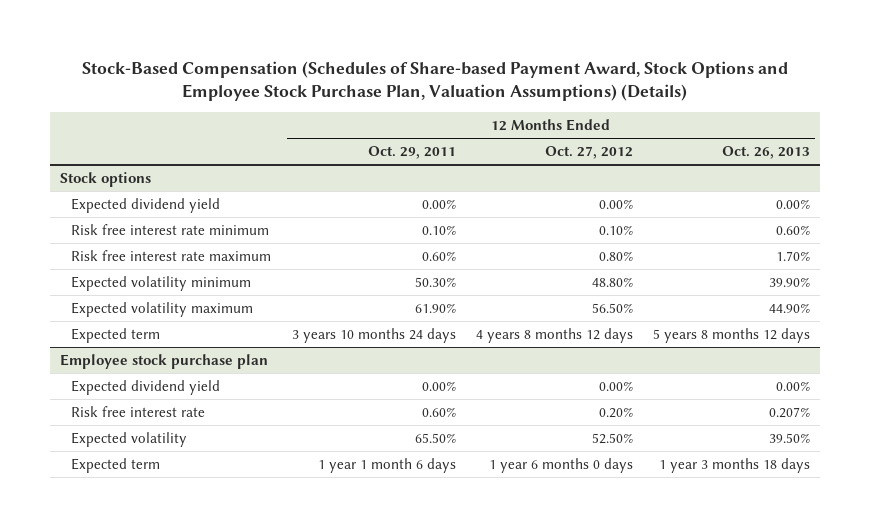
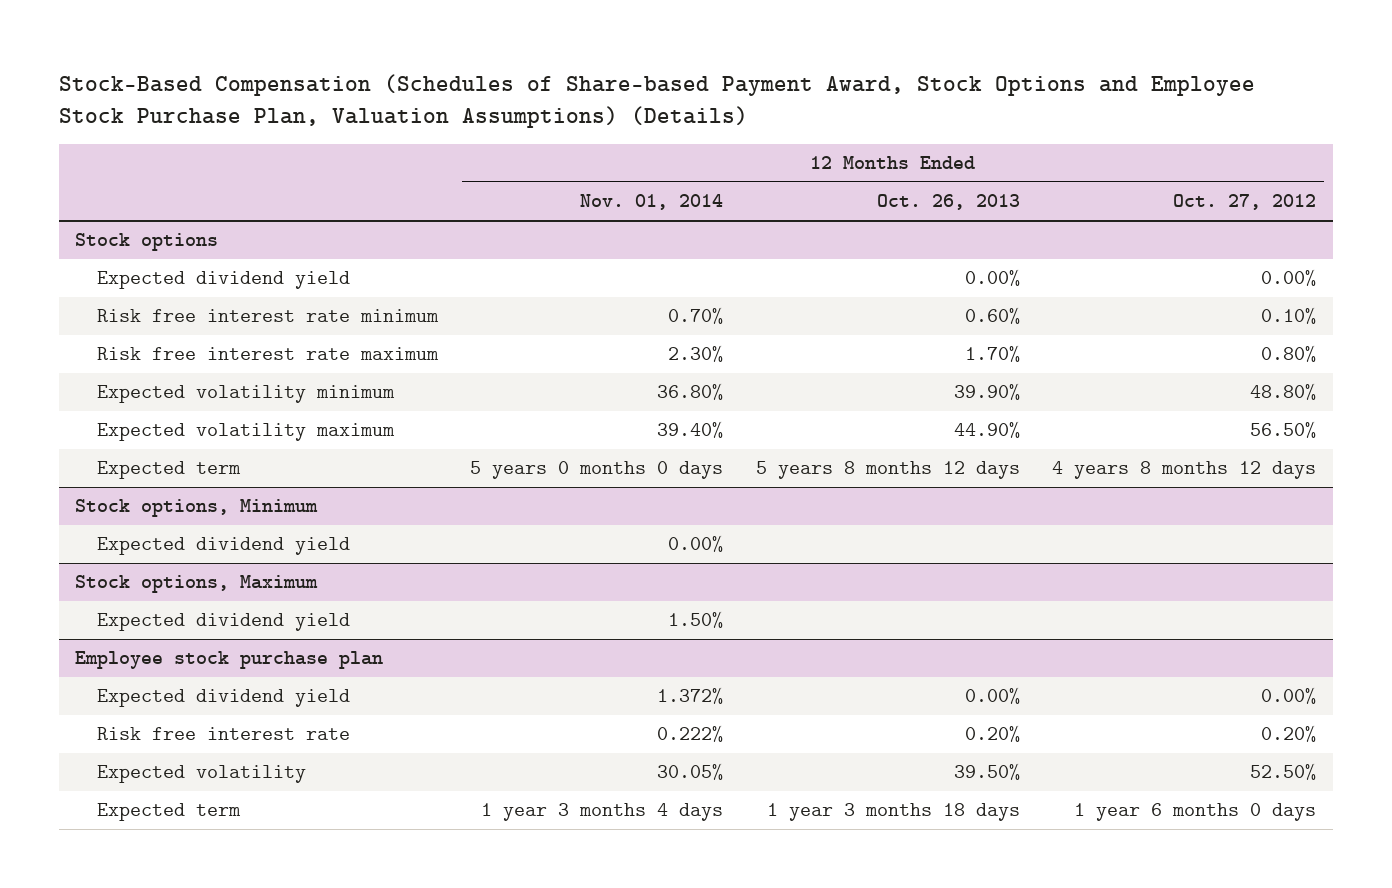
- | 12 Months Ended Oct. 29, 2011 | 12 Months Ended Oct. 27, 2012 | 12 Months Ended Oct. 26, 2013
+ | 12 Months Ended Nov. 01, 2014 | 12 Months Ended Oct. 26, 2013 | 12 Months Ended Oct. 27, 2012
+ Stock options, Minimum
+ Expected dividend yield | 0.00% | |
+ Stock options, Maximum
+ Expected dividend yield | 1.50% | |
@ Employee stock purchase plan
- Risk free interest rate | 0.60% | 0.20% | 0.207%
+ Risk free interest rate | 0.222% | 0.20% | 0.20%

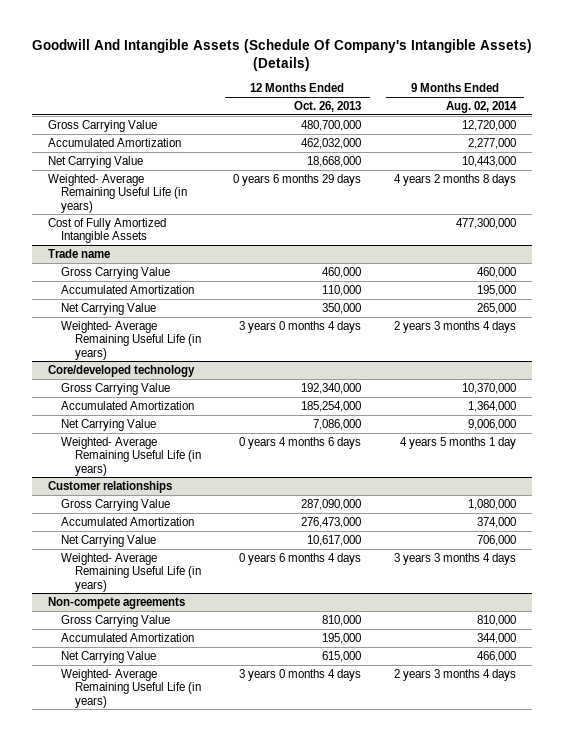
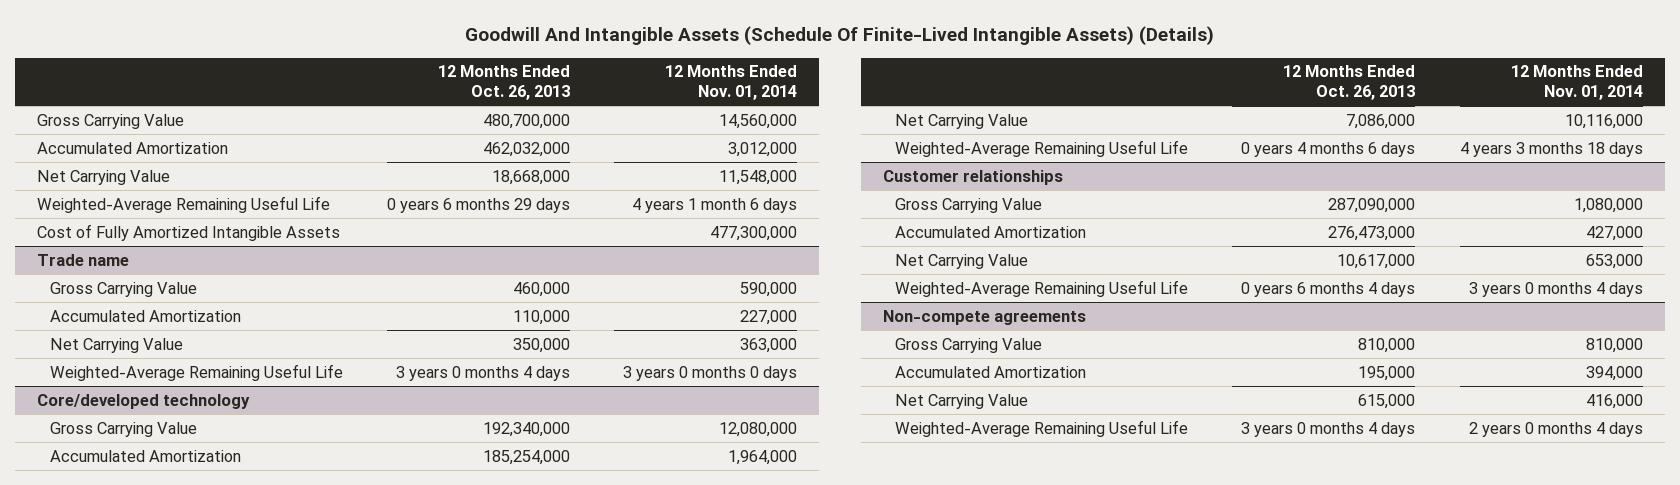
- Goodwill And Intangible Assets (Schedule Of Company's Intangible Assets) (Details)
+ Goodwill And Intangible Assets (Schedule Of Finite-Lived Intangible Assets) (Details)
- | 12 Months Ended Oct. 26, 2013 | 9 Months Ended Aug. 02, 2014
+ | 12 Months Ended Oct. 26, 2013 | 12 Months Ended Nov. 01, 2014
- Weighted- Average Remaining Useful Life (in years) | 0 years 6 months 29 days | 4 years 2 months 8 days
+ Weighted-Average Remaining Useful Life | 0 years 6 months 29 days | 4 years 1 month 6 days
@ Trade name
- Weighted- Average Remaining Useful Life (in years) | 3 years 0 months 4 days | 2 years 3 months 4 days
+ Weighted-Average Remaining Useful Life | 3 years 0 months 4 days | 3 years 0 months 0 days
@ Core/developed technology
- Weighted- Average Remaining Useful Life (in years) | 0 years 4 months 6 days | 4 years 5 months 1 day
+ Weighted-Average Remaining Useful Life | 0 years 4 months 6 days | 4 years 3 months 18 days
@ Customer relationships
- Weighted- Average Remaining Useful Life (in years) | 0 years 6 months 4 days | 3 years 3 months 4 days
+ Weighted-Average Remaining Useful Life | 0 years 6 months 4 days | 3 years 0 months 4 days
@ Non-compete agreements
- Weighted- Average Remaining Useful Life (in years) | 3 years 0 months 4 days | 2 years 3 months 4 days
+ Weighted-Average Remaining Useful Life | 3 years 0 months 4 days | 2 years 0 months 4 days

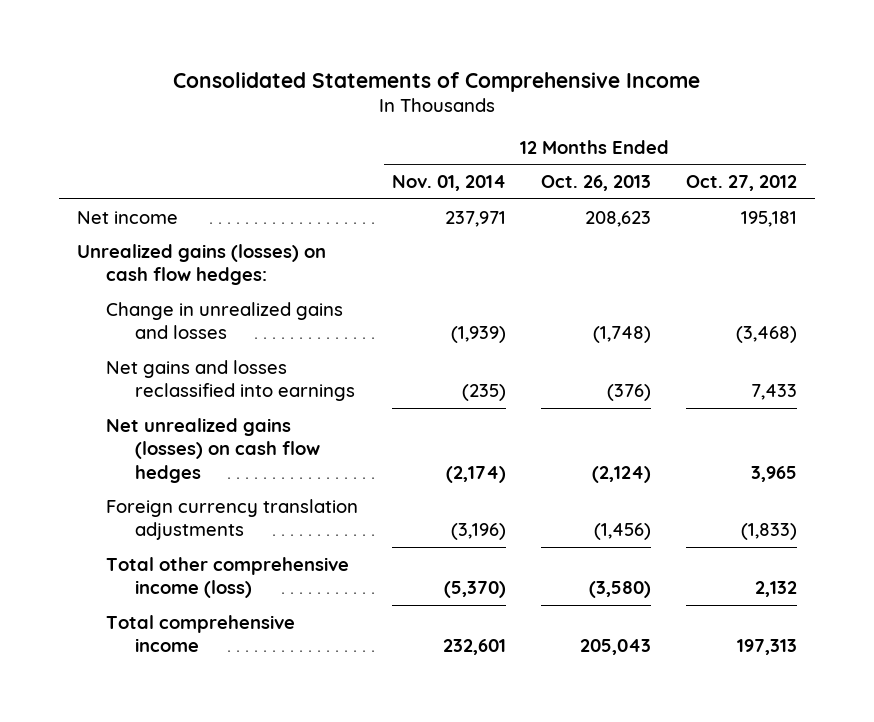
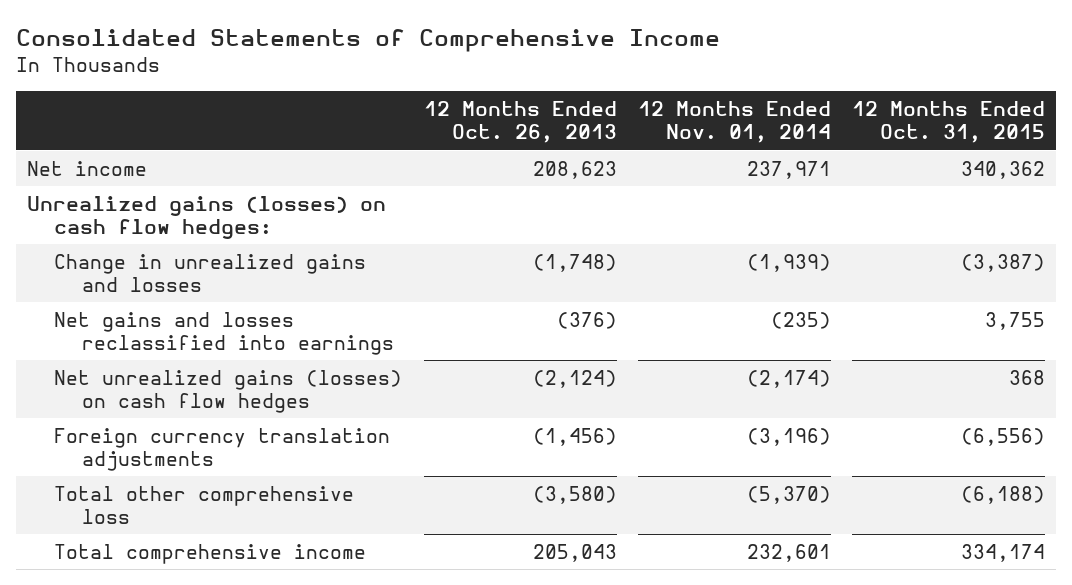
- | 12 Months Ended Nov. 01, 2014 | 12 Months Ended Oct. 26, 2013 | 12 Months Ended Oct. 27, 2012
+ | 12 Months Ended Oct. 26, 2013 | 12 Months Ended Nov. 01, 2014 | 12 Months Ended Oct. 31, 2015
- Total other comprehensive income (loss) | (5,370) | (3,580) | 2,132
+ Total other comprehensive loss | (3,580) | (5,370) | (6,188)

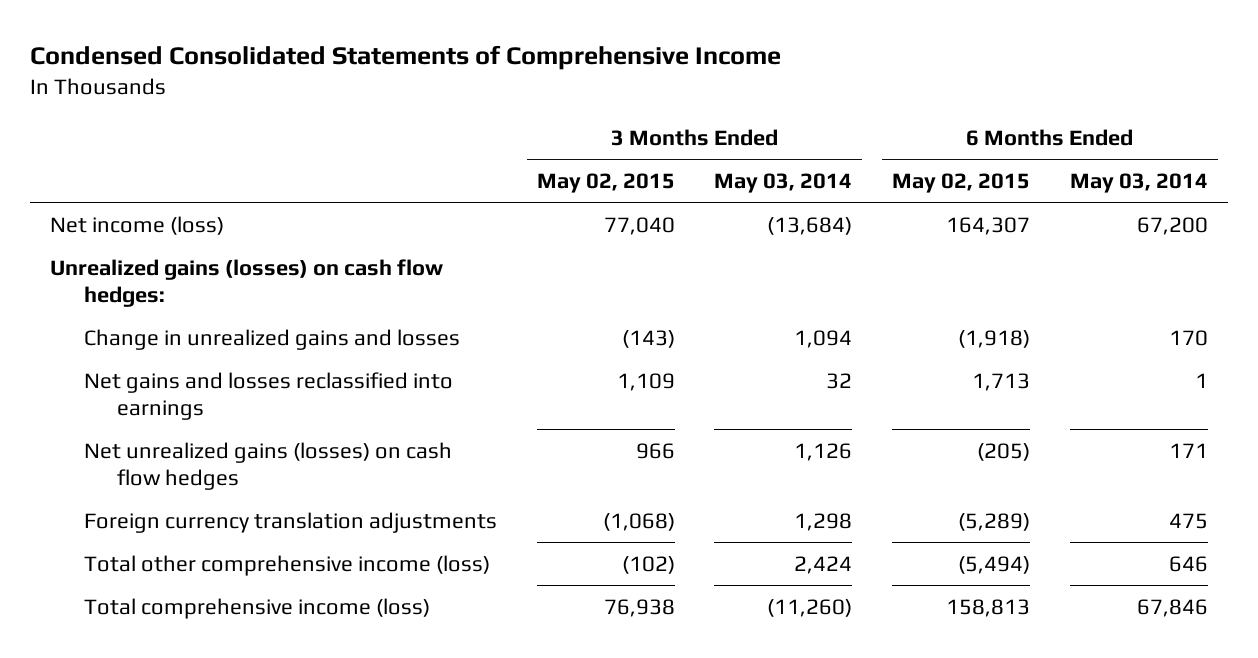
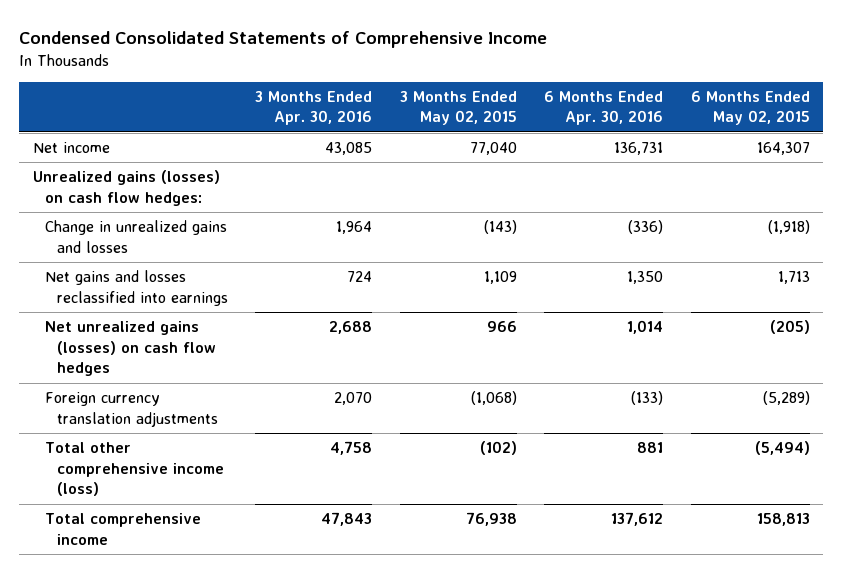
- | 3 Months Ended May 02, 2015 | 3 Months Ended May 03, 2014 | 6 Months Ended May 02, 2015 | 6 Months Ended May 03, 2014
+ | 3 Months Ended Apr. 30, 2016 | 3 Months Ended May 02, 2015 | 6 Months Ended Apr. 30, 2016 | 6 Months Ended May 02, 2015
- Net income (loss) | 77,040 | (13,684) | 164,307 | 67,200
+ Net income | 43,085 | 77,040 | 136,731 | 164,307
- Total comprehensive income (loss) | 76,938 | (11,260) | 158,813 | 67,846
+ Total comprehensive income | 47,843 | 76,938 | 137,612 | 158,813

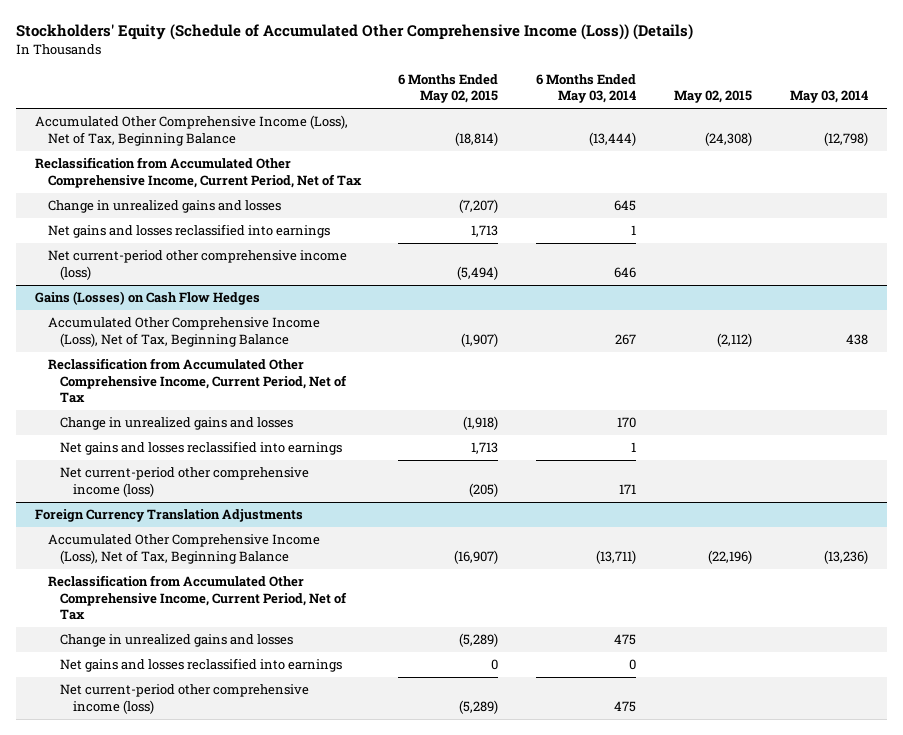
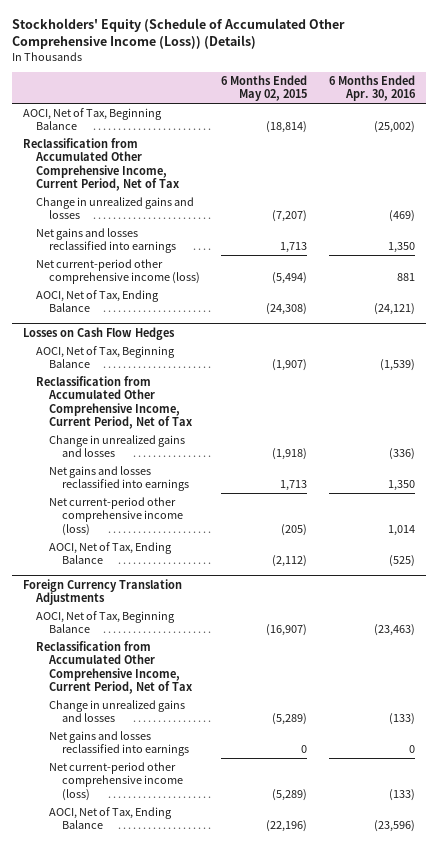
- | 6 Months Ended May 02, 2015 | 6 Months Ended May 03, 2014 | May 02, 2015 | May 03, 2014
+ | 6 Months Ended May 02, 2015 | 6 Months Ended Apr. 30, 2016
- Accumulated Other Comprehensive Income (Loss), Net of Tax, Beginning Balance | (18,814) | (13,444) | (24,308) | (12,798)
+ AOCI, Net of Tax, Beginning Balance | (18,814) | (25,002)
- Gains (Losses) on Cash Flow Hedges
- Accumulated Other Comprehensive Income (Loss), Net of Tax, Beginning Balance | (1,907) | 267 | (2,112) | 438
+ AOCI, Net of Tax, Ending Balance | (24,308) | (24,121)
+ Losses on Cash Flow Hedges
+ AOCI, Net of Tax, Beginning Balance | (1,907) | (1,539)
+ AOCI, Net of Tax, Ending Balance | (2,112) | (525)
@ Foreign Currency Translation Adjustments
- Accumulated Other Comprehensive Income (Loss), Net of Tax, Beginning Balance | (16,907) | (13,711) | (22,196) | (13,236)
+ AOCI, Net of Tax, Beginning Balance | (16,907) | (23,463)
+ AOCI, Net of Tax, Ending Balance | (22,196) | (23,596)

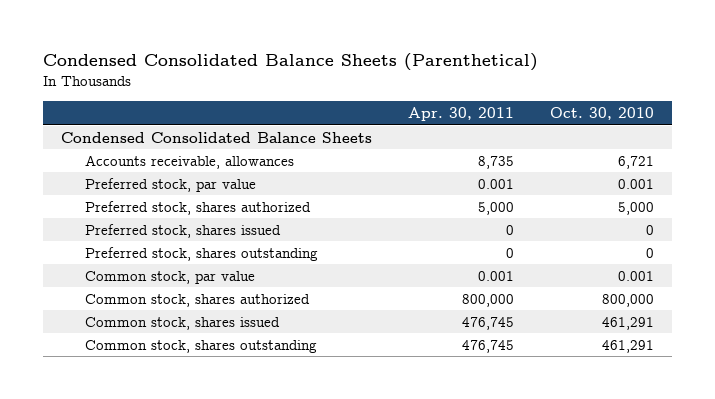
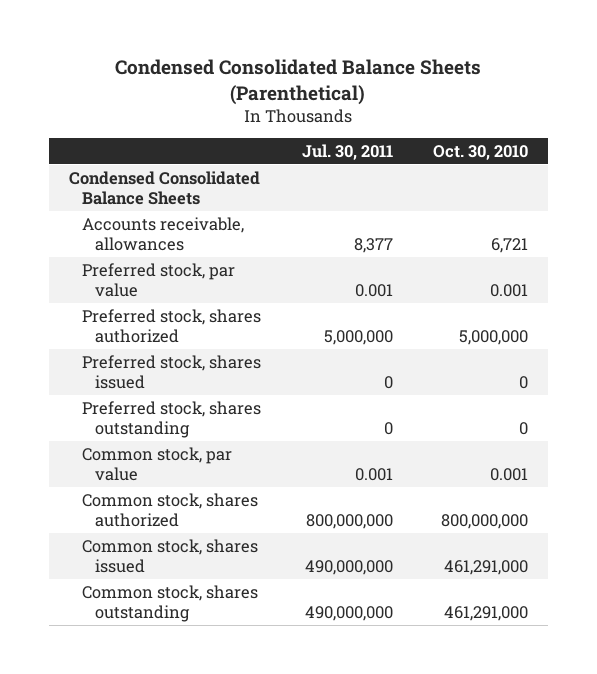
- | Apr. 30, 2011 | Oct. 30, 2010
+ | Jul. 30, 2011 | Oct. 30, 2010
- Preferred stock, shares authorized | 5,000 | 5,000
+ Preferred stock, shares authorized | 5,000,000 | 5,000,000
- Common stock, shares authorized | 800,000 | 800,000
- Common stock, shares issued | 476,745 | 461,291
- Common stock, shares outstanding | 476,745 | 461,291
+ Common stock, shares authorized | 800,000,000 | 800,000,000
+ Common stock, shares issued | 490,000,000 | 461,291,000
+ Common stock, shares outstanding | 490,000,000 | 461,291,000

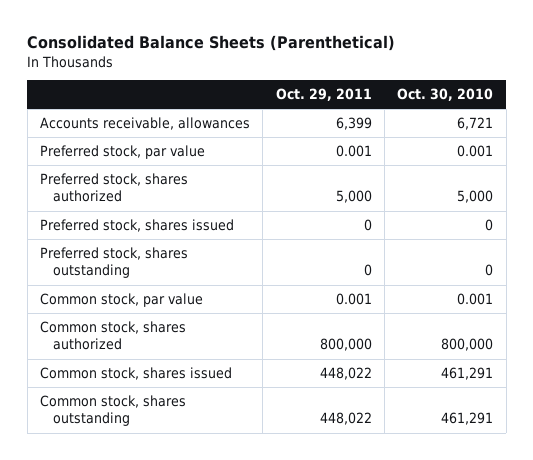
- Condensed Consolidated Balance Sheets (Parenthetical)
+ Consolidated Balance Sheets (Parenthetical)
- | Jul. 30, 2011 | Oct. 30, 2010
+ | Oct. 29, 2011 | Oct. 30, 2010
- Condensed Consolidated Balance Sheets
- Preferred stock, shares authorized | 5,000,000 | 5,000,000
+ Preferred stock, shares authorized | 5,000 | 5,000
- Common stock, shares authorized | 800,000,000 | 800,000,000
- Common stock, shares issued | 490,000,000 | 461,291,000
- Common stock, shares outstanding | 490,000,000 | 461,291,000
+ Common stock, shares authorized | 800,000 | 800,000
+ Common stock, shares issued | 448,022 | 461,291
+ Common stock, shares outstanding | 448,022 | 461,291

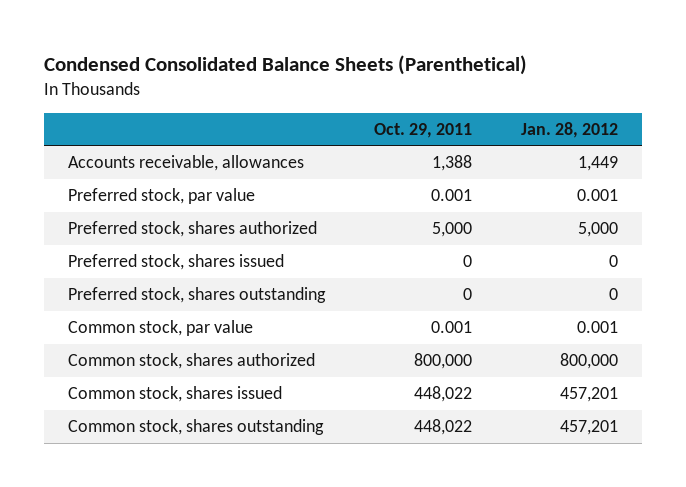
- Consolidated Balance Sheets (Parenthetical)
+ Condensed Consolidated Balance Sheets (Parenthetical)
- | Oct. 29, 2011 | Oct. 30, 2010
+ | Oct. 29, 2011 | Jan. 28, 2012
- Accounts receivable, allowances | 6,399 | 6,721
+ Accounts receivable, allowances | 1,388 | 1,449

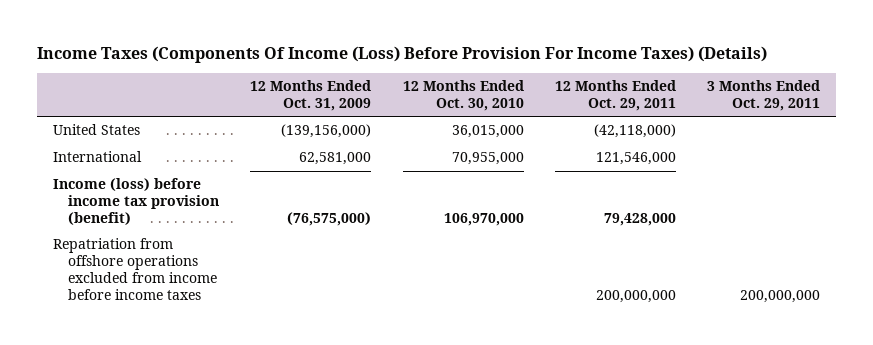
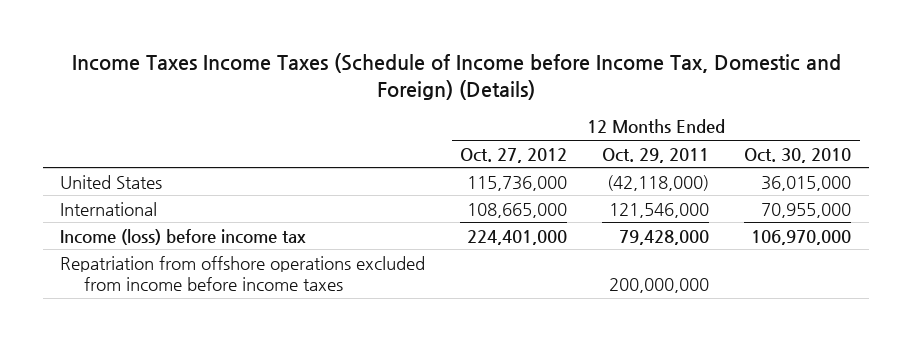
- Income Taxes (Components Of Income (Loss) Before Provision For Income Taxes) (Details)
+ Income Taxes Income Taxes (Schedule of Income before Income Tax, Domestic and Foreign) (Details)
- | 12 Months Ended Oct. 31, 2009 | 12 Months Ended Oct. 30, 2010 | 12 Months Ended Oct. 29, 2011 | 3 Months Ended Oct. 29, 2011
+ | 12 Months Ended Oct. 27, 2012 | 12 Months Ended Oct. 29, 2011 | 12 Months Ended Oct. 30, 2010
- Income (loss) before income tax provision (benefit) | (76,575,000) | 106,970,000 | 79,428,000 |
+ Income (loss) before income tax | 224,401,000 | 79,428,000 | 106,970,000

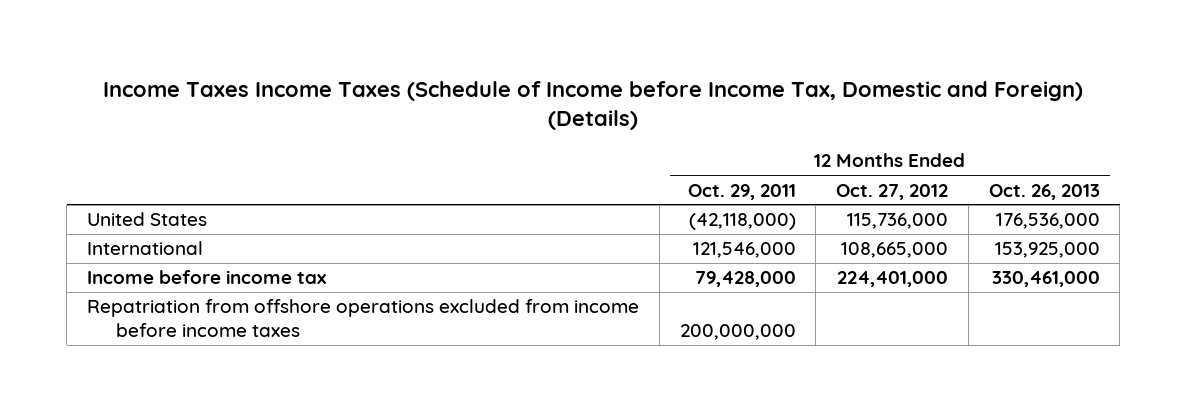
- | 12 Months Ended Oct. 27, 2012 | 12 Months Ended Oct. 29, 2011 | 12 Months Ended Oct. 30, 2010
+ | 12 Months Ended Oct. 29, 2011 | 12 Months Ended Oct. 27, 2012 | 12 Months Ended Oct. 26, 2013
- Income (loss) before income tax | 224,401,000 | 79,428,000 | 106,970,000
+ Income before income tax | 79,428,000 | 224,401,000 | 330,461,000

